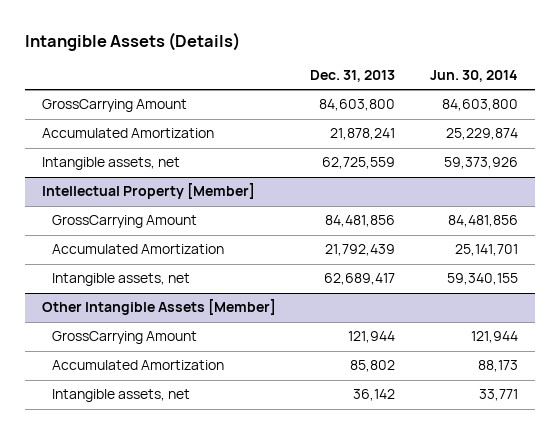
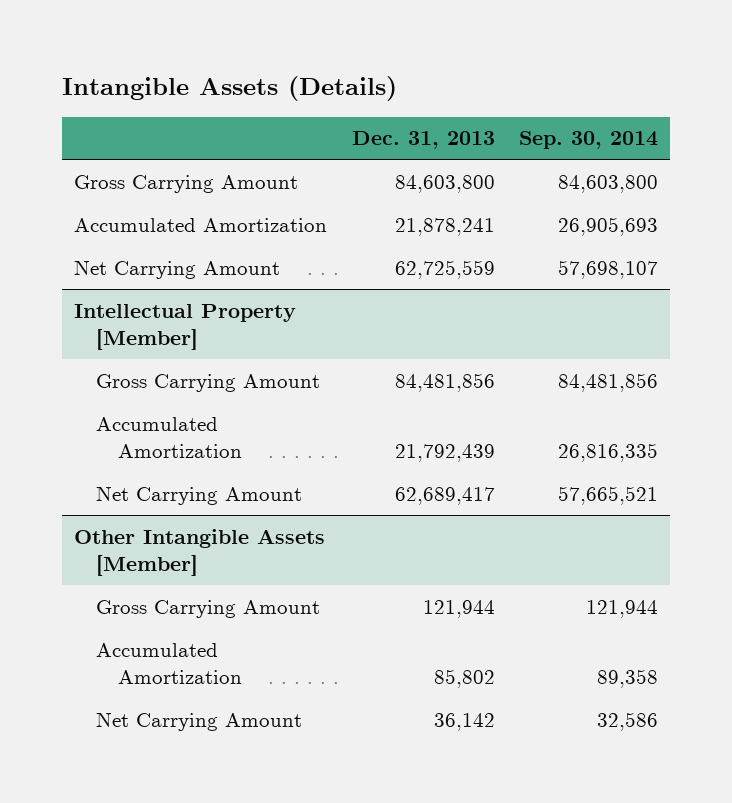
- | Dec. 31, 2013 | Jun. 30, 2014
+ | Dec. 31, 2013 | Sep. 30, 2014
- GrossCarrying Amount | 84,603,800 | 84,603,800
+ Gross Carrying Amount | 84,603,800 | 84,603,800
- Intangible assets, net | 62,725,559 | 59,373,926
+ Net Carrying Amount | 62,725,559 | 57,698,107
@ Intellectual Property [Member]
- GrossCarrying Amount | 84,481,856 | 84,481,856
+ Gross Carrying Amount | 84,481,856 | 84,481,856
- Intangible assets, net | 62,689,417 | 59,340,155
+ Net Carrying Amount | 62,689,417 | 57,665,521
@ Other Intangible Assets [Member]
- GrossCarrying Amount | 121,944 | 121,944
+ Gross Carrying Amount | 121,944 | 121,944
- Intangible assets, net | 36,142 | 33,771
+ Net Carrying Amount | 36,142 | 32,586

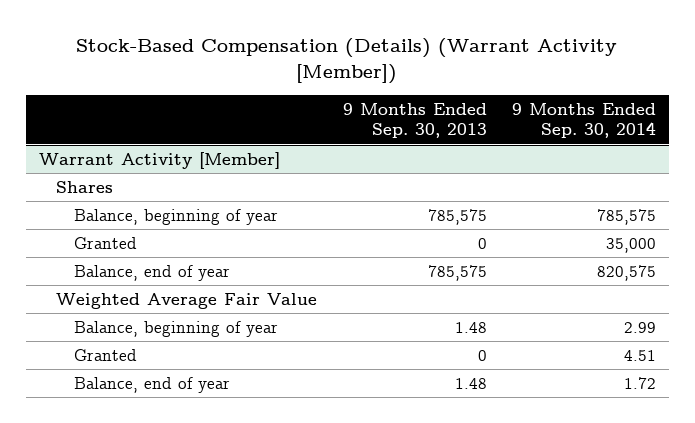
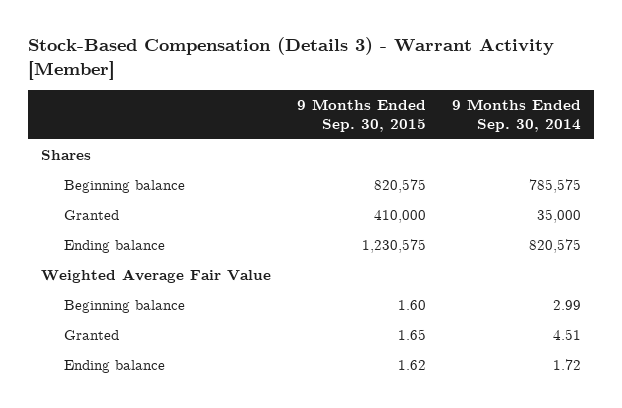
- Stock-Based Compensation (Details) (Warrant Activity [Member])
+ Stock-Based Compensation (Details 3) - Warrant Activity [Member]
- | 9 Months Ended Sep. 30, 2013 | 9 Months Ended Sep. 30, 2014
+ | 9 Months Ended Sep. 30, 2015 | 9 Months Ended Sep. 30, 2014
- Warrant Activity [Member]
- Balance, beginning of year | 785,575 | 785,575
+ Beginning balance | 820,575 | 785,575
- Balance, end of year | 785,575 | 820,575
+ Ending balance | 1,230,575 | 820,575
- Balance, beginning of year | 1.48 | 2.99
+ Beginning balance | 1.60 | 2.99
- Balance, end of year | 1.48 | 1.72
+ Ending balance | 1.62 | 1.72

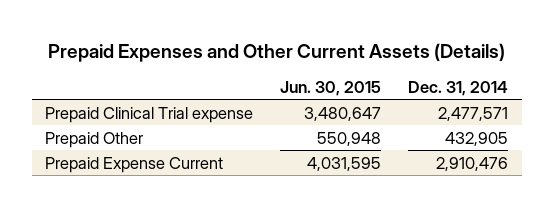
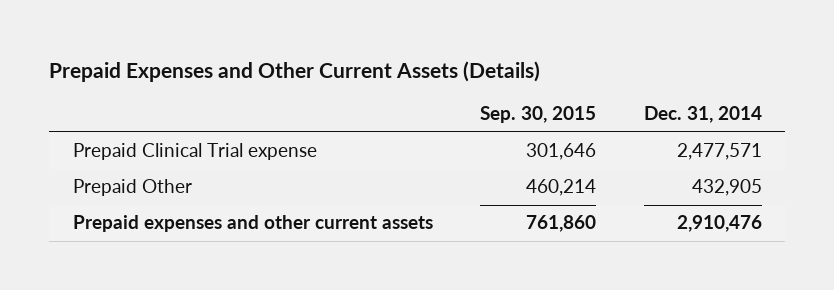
- | Jun. 30, 2015 | Dec. 31, 2014
+ | Sep. 30, 2015 | Dec. 31, 2014
- Prepaid Expense Current | 4,031,595 | 2,910,476
+ Prepaid expenses and other current assets | 761,860 | 2,910,476

